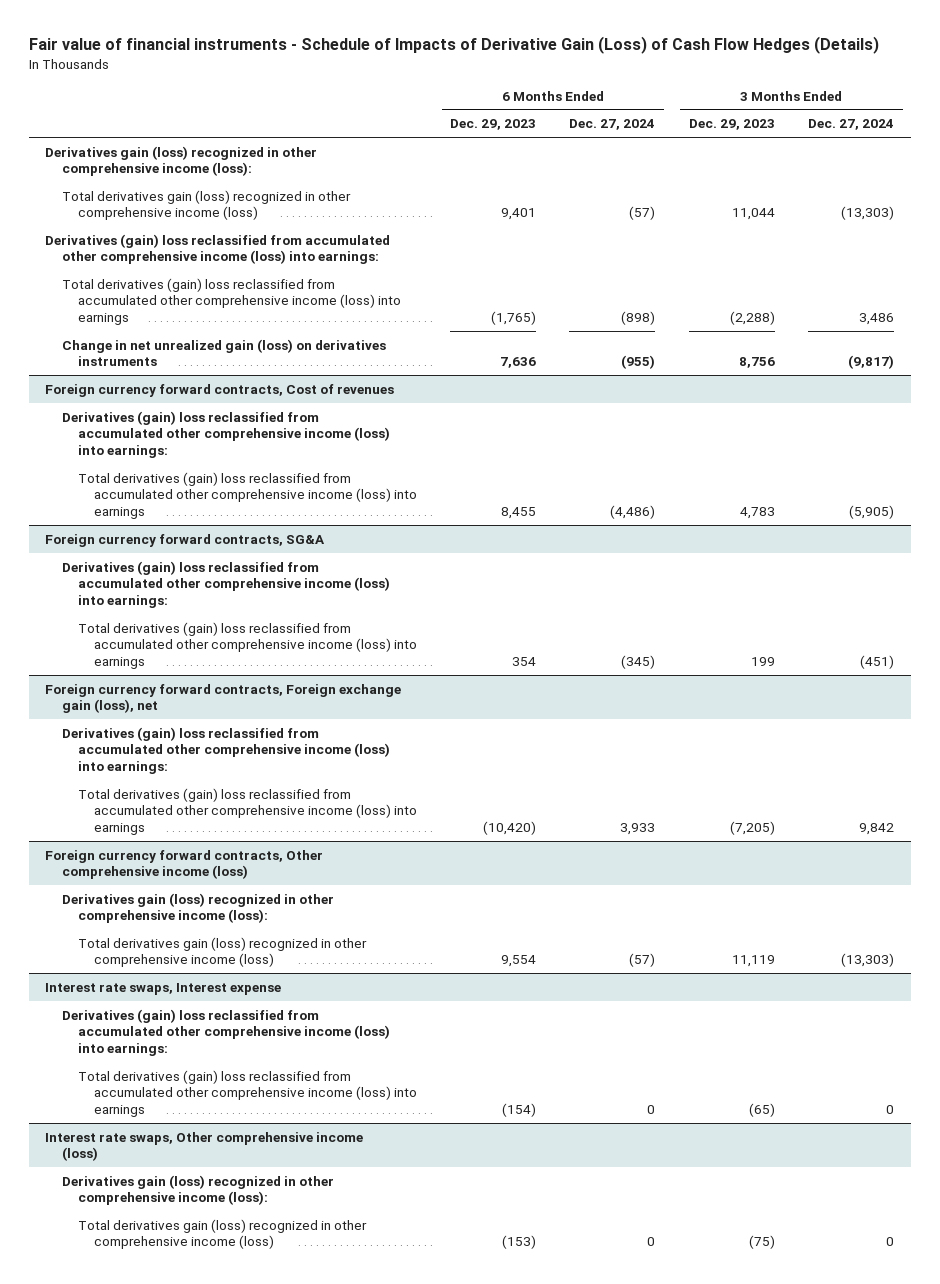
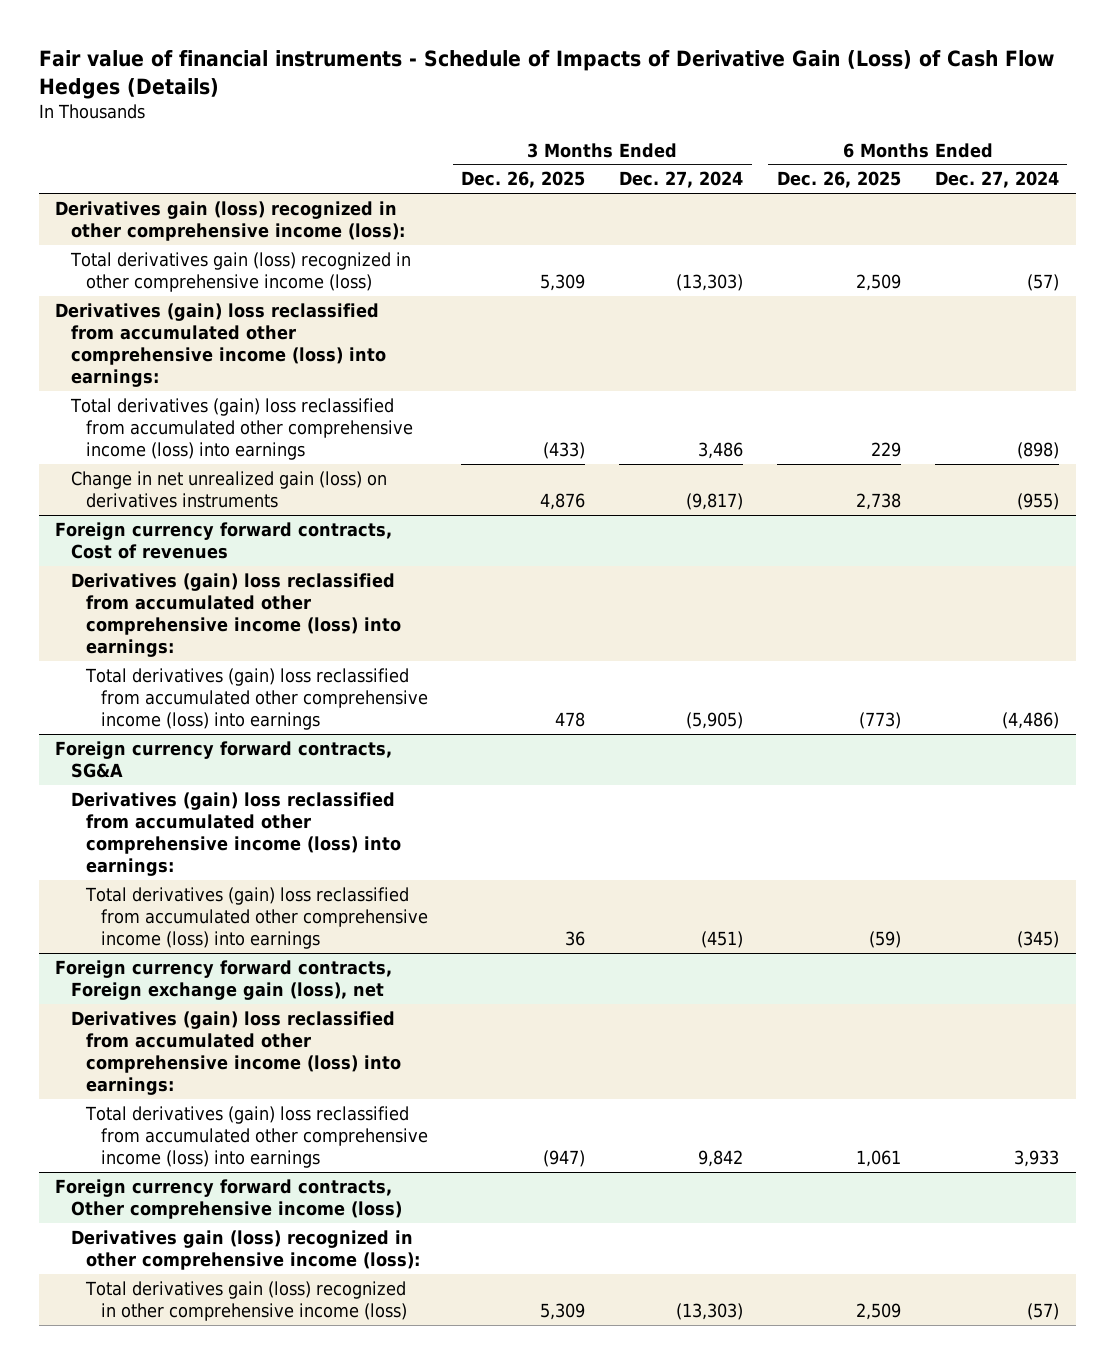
- | 6 Months Ended Dec. 29, 2023 | 6 Months Ended Dec. 27, 2024 | 3 Months Ended Dec. 29, 2023 | 3 Months Ended Dec. 27, 2024
+ | 3 Months Ended Dec. 26, 2025 | 3 Months Ended Dec. 27, 2024 | 6 Months Ended Dec. 26, 2025 | 6 Months Ended Dec. 27, 2024
- Interest rate swaps, Interest expense
- Derivatives (gain) loss reclassified from accumulated other comprehensive income (loss) into earnings:
- Total derivatives (gain) loss reclassified from accumulated other comprehensive income (loss) into earnings | (154) | 0 | (65) | 0
- Interest rate swaps, Other comprehensive income (loss)
- Derivatives gain (loss) recognized in other comprehensive income (loss):
- Total derivatives gain (loss) recognized in other comprehensive income (loss) | (153) | 0 | (75) | 0

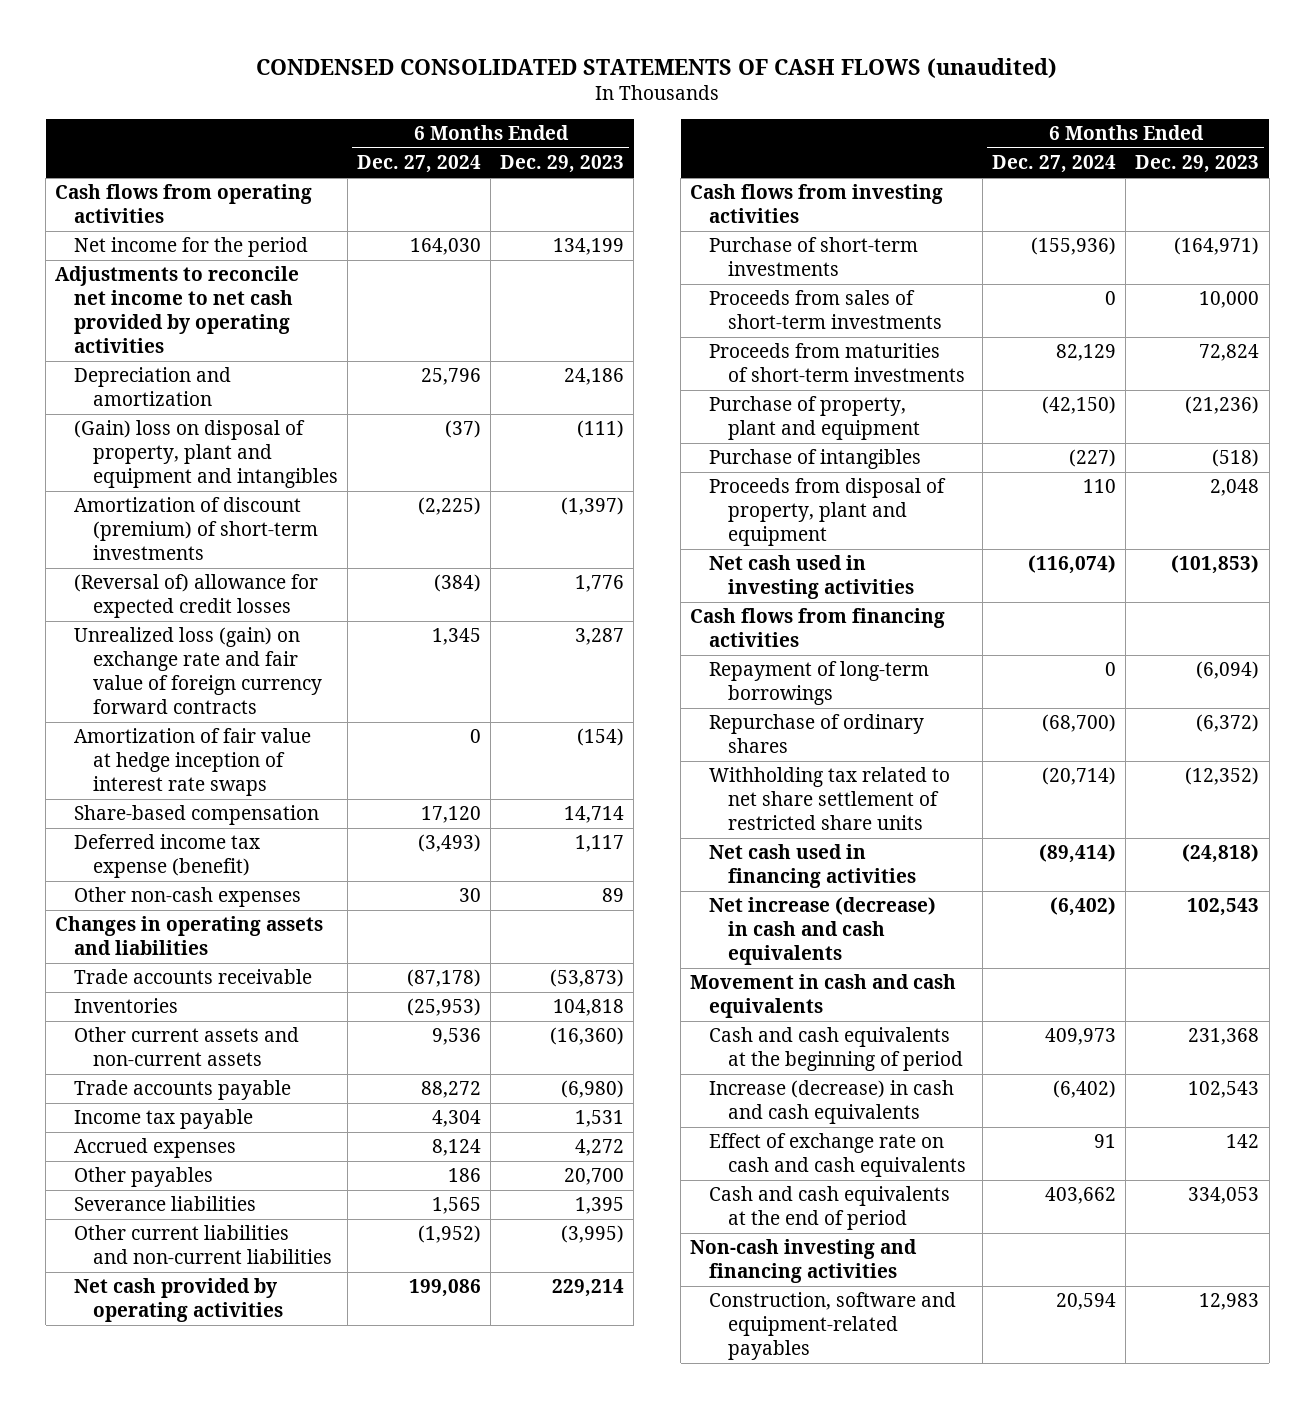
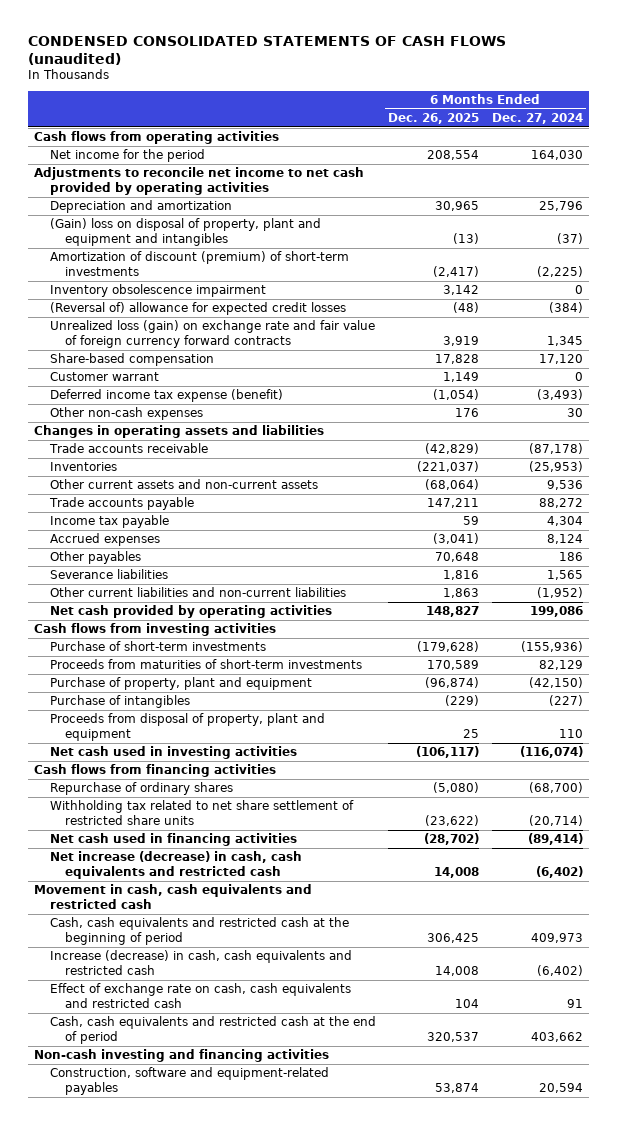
- | 6 Months Ended Dec. 27, 2024 | 6 Months Ended Dec. 29, 2023
+ | 6 Months Ended Dec. 26, 2025 | 6 Months Ended Dec. 27, 2024
+ Inventory obsolescence impairment | 3,142 | 0
- Amortization of fair value at hedge inception of interest rate swaps | 0 | (154)
+ Customer warrant | 1,149 | 0
- Proceeds from sales of short-term investments | 0 | 10,000
- Repayment of long-term borrowings | 0 | (6,094)
- Net increase (decrease) in cash and cash equivalents | (6,402) | 102,543
- Movement in cash and cash equivalents
- Cash and cash equivalents at the beginning of period | 409,973 | 231,368
- Increase (decrease) in cash and cash equivalents | (6,402) | 102,543
- Effect of exchange rate on cash and cash equivalents | 91 | 142
- Cash and cash equivalents at the end of period | 403,662 | 334,053
+ Net increase (decrease) in cash, cash equivalents and restricted cash | 14,008 | (6,402)
+ Movement in cash, cash equivalents and restricted cash
+ Cash, cash equivalents and restricted cash at the beginning of period | 306,425 | 409,973
+ Increase (decrease) in cash, cash equivalents and restricted cash | 14,008 | (6,402)
+ Effect of exchange rate on cash, cash equivalents and restricted cash | 104 | 91
+ Cash, cash equivalents and restricted cash at the end of period | 320,537 | 403,662

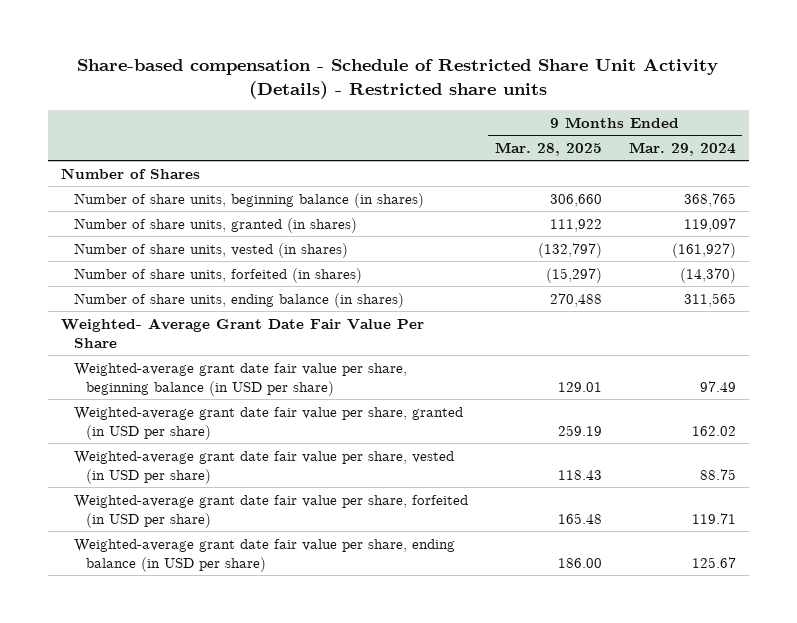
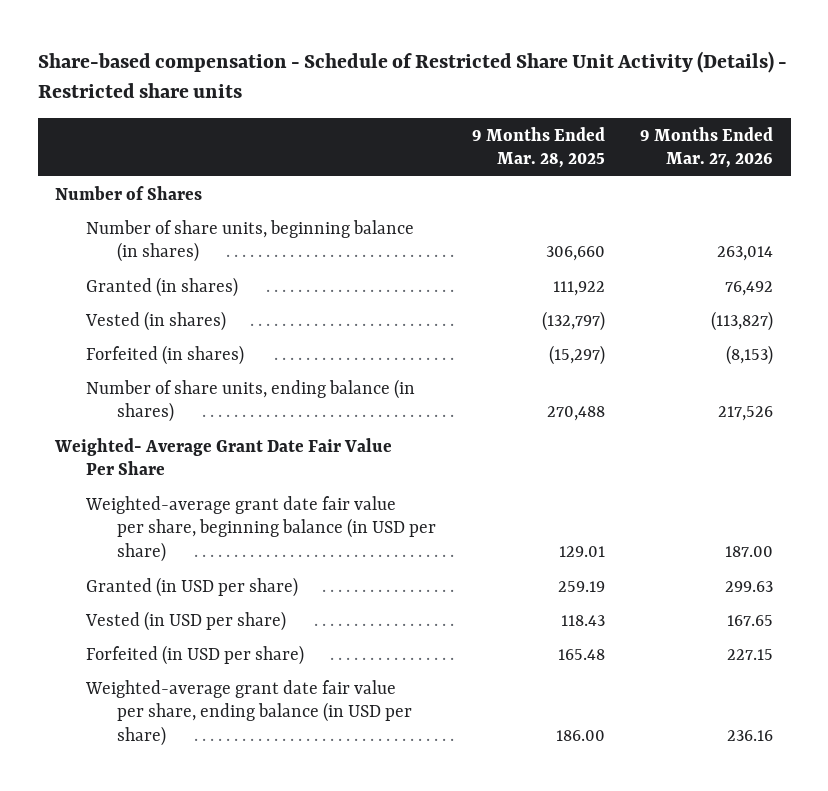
- | 9 Months Ended Mar. 28, 2025 | 9 Months Ended Mar. 29, 2024
+ | 9 Months Ended Mar. 28, 2025 | 9 Months Ended Mar. 27, 2026
- Number of share units, granted (in shares) | 111,922 | 119,097
- Number of share units, vested (in shares) | (132,797) | (161,927)
- Number of share units, forfeited (in shares) | (15,297) | (14,370)
+ Granted (in shares) | 111,922 | 76,492
+ Vested (in shares) | (132,797) | (113,827)
+ Forfeited (in shares) | (15,297) | (8,153)
- Weighted-average grant date fair value per share, granted (in USD per share) | 259.19 | 162.02
- Weighted-average grant date fair value per share, vested (in USD per share) | 118.43 | 88.75
- Weighted-average grant date fair value per share, forfeited (in USD per share) | 165.48 | 119.71
+ Granted (in USD per share) | 259.19 | 299.63
+ Vested (in USD per share) | 118.43 | 167.65
+ Forfeited (in USD per share) | 165.48 | 227.15

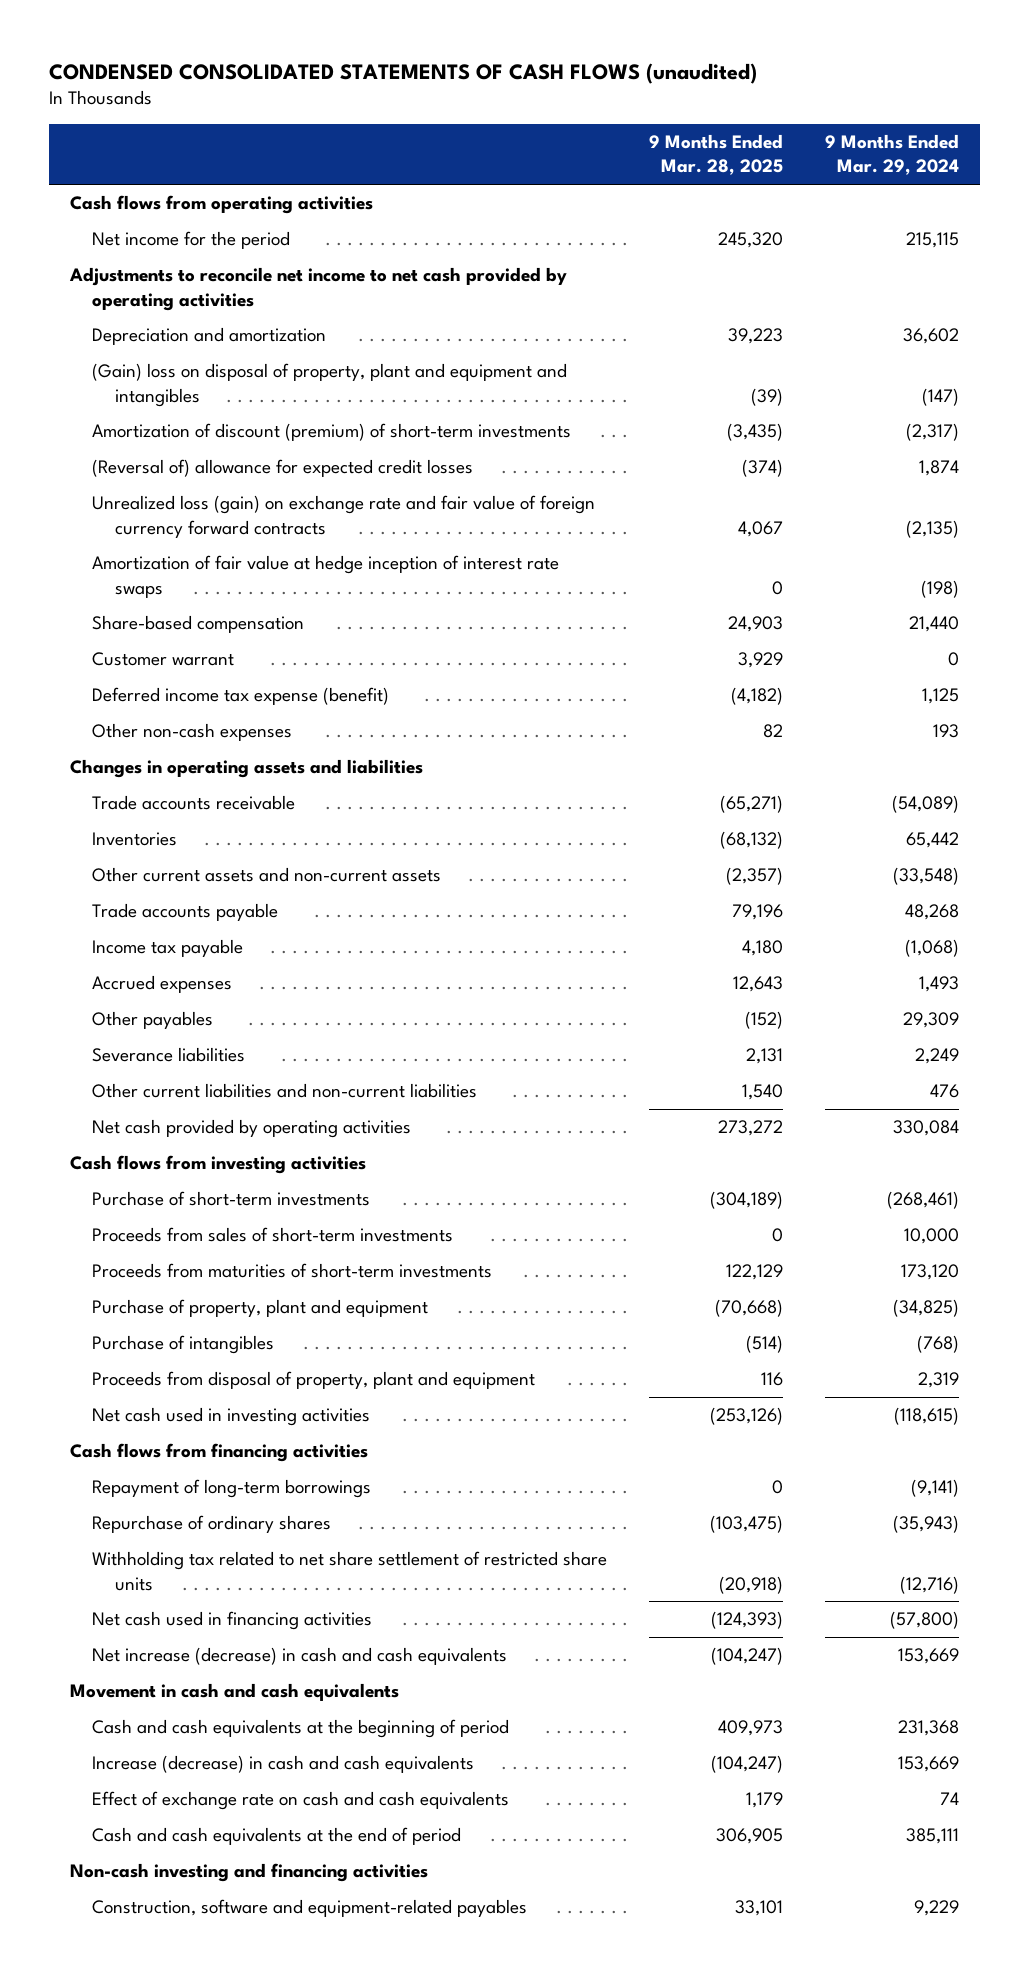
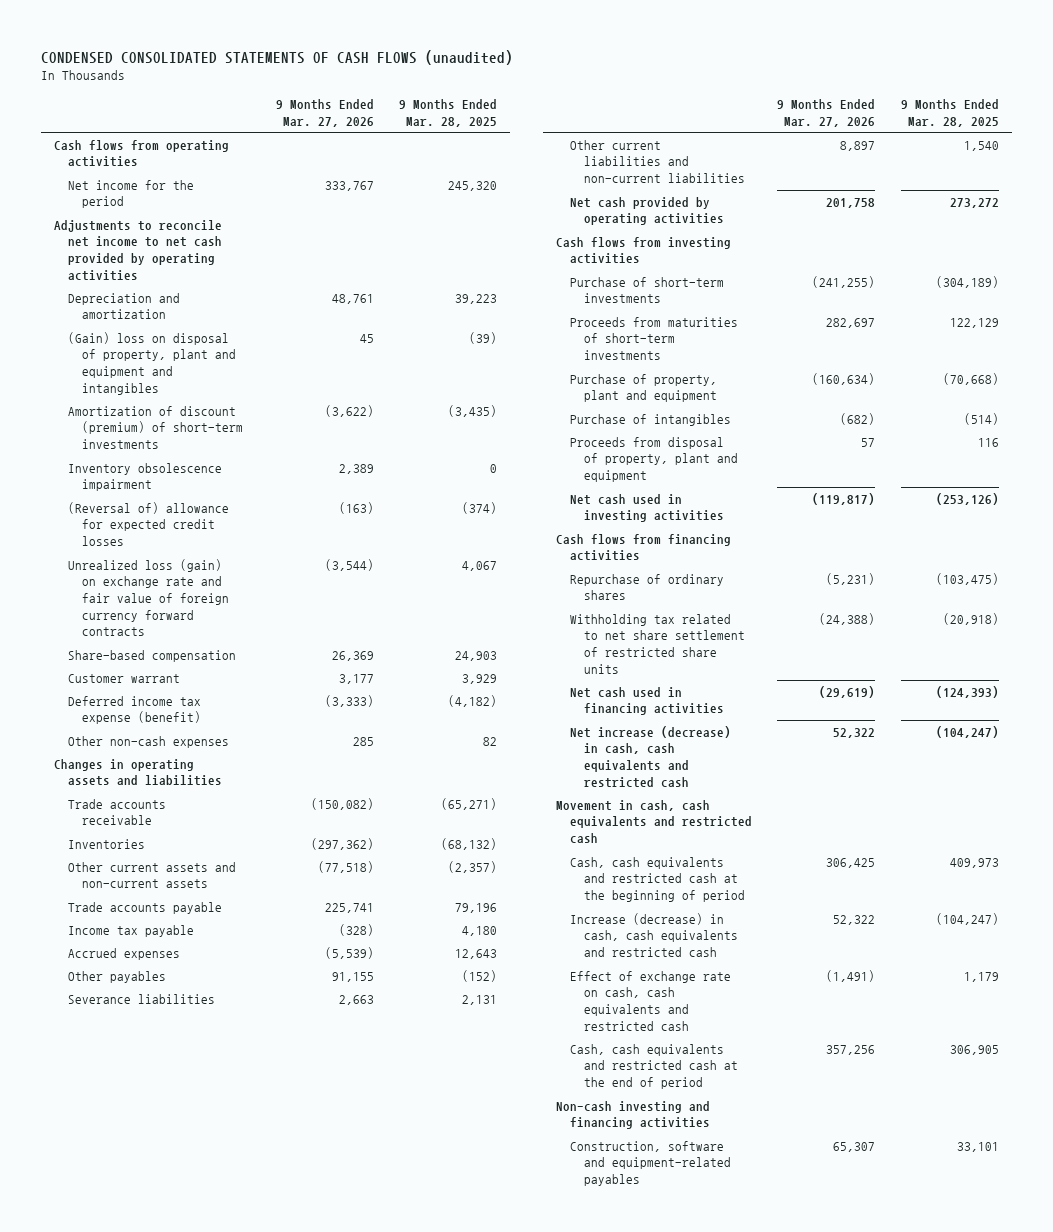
- | 9 Months Ended Mar. 28, 2025 | 9 Months Ended Mar. 29, 2024
+ | 9 Months Ended Mar. 27, 2026 | 9 Months Ended Mar. 28, 2025
+ Inventory obsolescence impairment | 2,389 | 0
- Amortization of fair value at hedge inception of interest rate swaps | 0 | (198)
- Proceeds from sales of short-term investments | 0 | 10,000
- Repayment of long-term borrowings | 0 | (9,141)
- Net increase (decrease) in cash and cash equivalents | (104,247) | 153,669
- Movement in cash and cash equivalents
- Cash and cash equivalents at the beginning of period | 409,973 | 231,368
- Increase (decrease) in cash and cash equivalents | (104,247) | 153,669
- Effect of exchange rate on cash and cash equivalents | 1,179 | 74
- Cash and cash equivalents at the end of period | 306,905 | 385,111
+ Net increase (decrease) in cash, cash equivalents and restricted cash | 52,322 | (104,247)
+ Movement in cash, cash equivalents and restricted cash
+ Cash, cash equivalents and restricted cash at the beginning of period | 306,425 | 409,973
+ Increase (decrease) in cash, cash equivalents and restricted cash | 52,322 | (104,247)
+ Effect of exchange rate on cash, cash equivalents and restricted cash | (1,491) | 1,179
+ Cash, cash equivalents and restricted cash at the end of period | 357,256 | 306,905

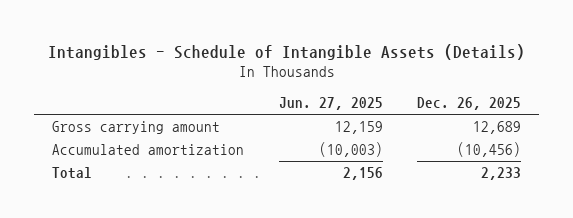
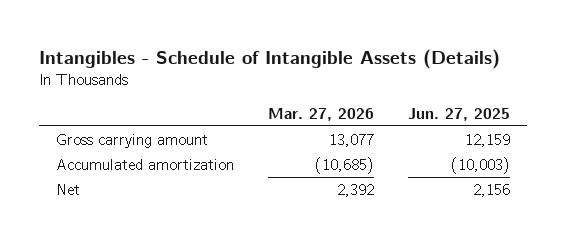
- | Jun. 27, 2025 | Dec. 26, 2025
+ | Mar. 27, 2026 | Jun. 27, 2025
- Total | 2,156 | 2,233
+ Net | 2,392 | 2,156

